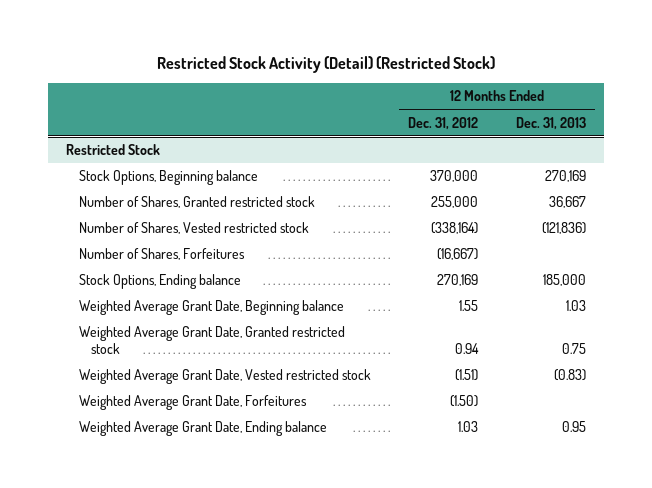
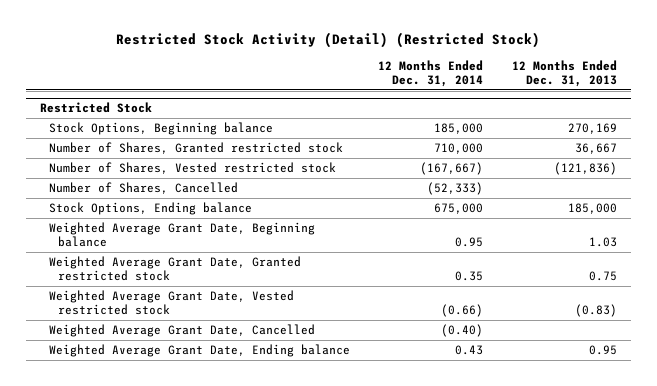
- | 12 Months Ended Dec. 31, 2012 | 12 Months Ended Dec. 31, 2013
+ | 12 Months Ended Dec. 31, 2014 | 12 Months Ended Dec. 31, 2013
@ Restricted Stock
- Number of Shares, Forfeitures | (16,667) |
+ Number of Shares, Cancelled | (52,333) |
- Weighted Average Grant Date, Forfeitures | (1.50) |
+ Weighted Average Grant Date, Cancelled | (0.40) |

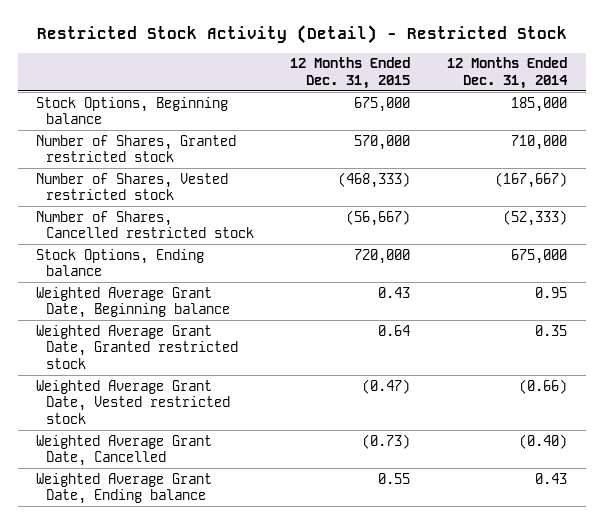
- Restricted Stock Activity (Detail) (Restricted Stock)
+ Restricted Stock Activity (Detail) - Restricted Stock
- | 12 Months Ended Dec. 31, 2014 | 12 Months Ended Dec. 31, 2013
+ | 12 Months Ended Dec. 31, 2015 | 12 Months Ended Dec. 31, 2014
- Restricted Stock
- Number of Shares, Cancelled | (52,333) |
+ Number of Shares, Cancelled restricted stock | (56,667) | (52,333)

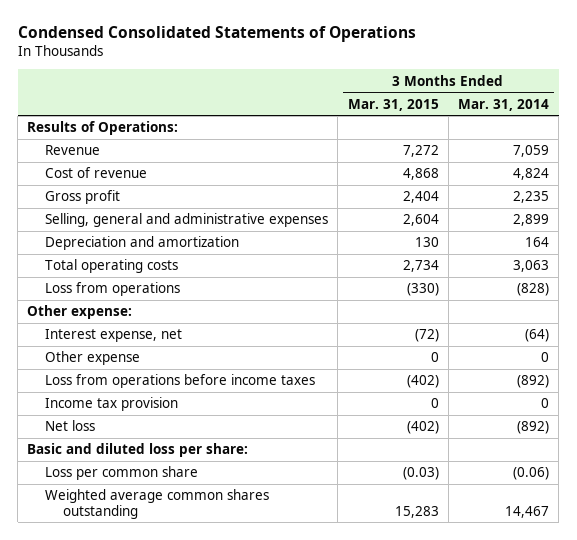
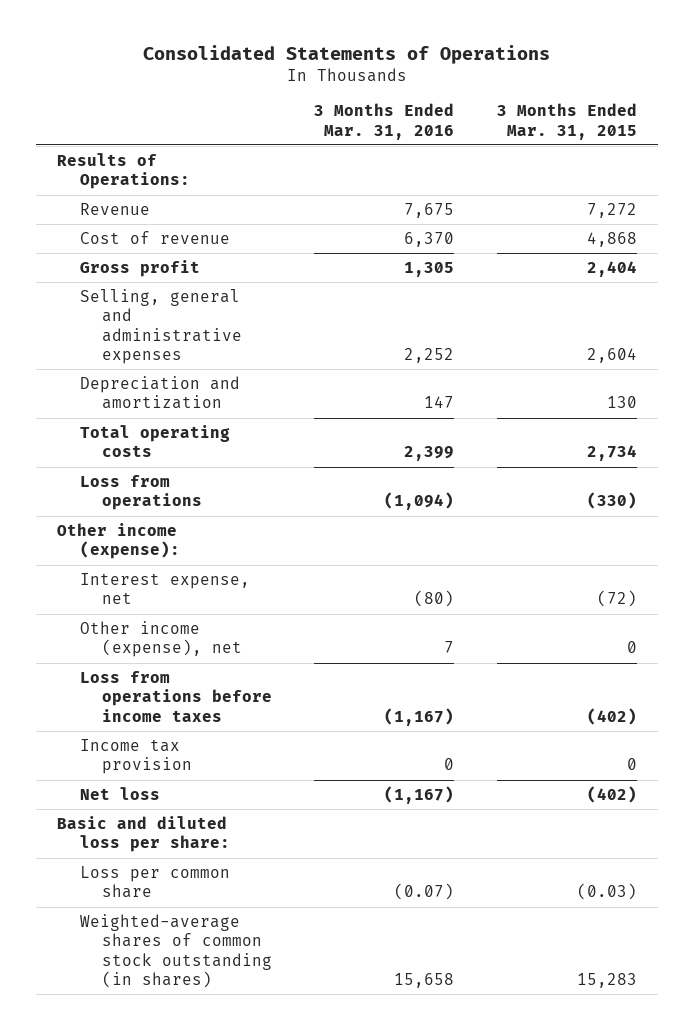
- Condensed Consolidated Statements of Operations
+ Consolidated Statements of Operations
- | 3 Months Ended Mar. 31, 2015 | 3 Months Ended Mar. 31, 2014
+ | 3 Months Ended Mar. 31, 2016 | 3 Months Ended Mar. 31, 2015
- Other expense:
+ Other income (expense):
- Other expense | 0 | 0
+ Other income (expense), net | 7 | 0
- Weighted average common shares outstanding | 15,283 | 14,467
+ Weighted-average shares of common stock outstanding (in shares) | 15,658 | 15,283

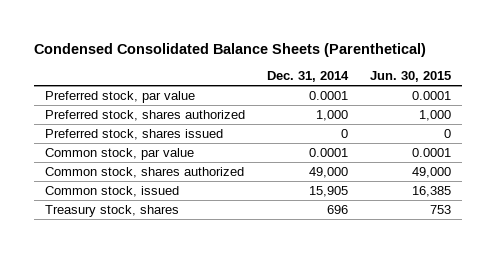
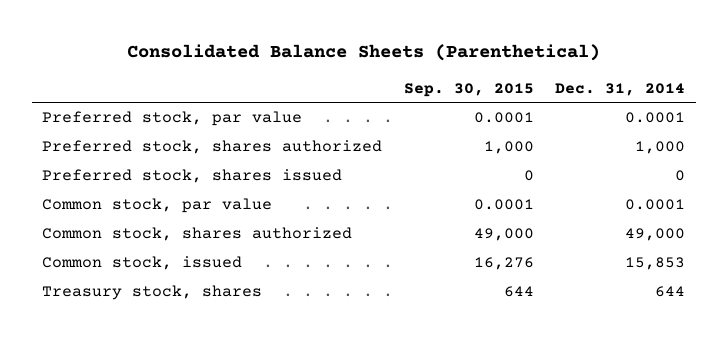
- Condensed Consolidated Balance Sheets (Parenthetical)
+ Consolidated Balance Sheets (Parenthetical)
- | Dec. 31, 2014 | Jun. 30, 2015
+ | Sep. 30, 2015 | Dec. 31, 2014
- Common stock, issued | 15,905 | 16,385
- Treasury stock, shares | 696 | 753
+ Common stock, issued | 16,276 | 15,853
+ Treasury stock, shares | 644 | 644

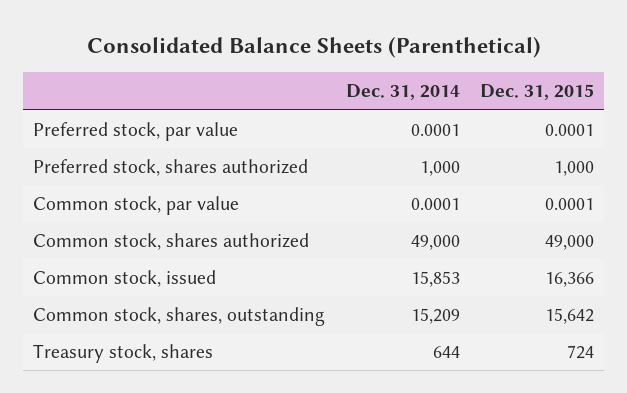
- | Sep. 30, 2015 | Dec. 31, 2014
+ | Dec. 31, 2014 | Dec. 31, 2015
- Preferred stock, shares issued | 0 | 0
+ Common stock, shares, outstanding | 15,209 | 15,642

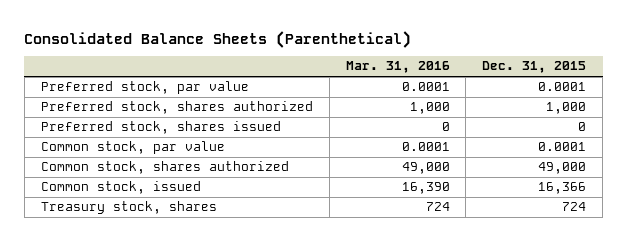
- | Dec. 31, 2014 | Dec. 31, 2015
+ | Mar. 31, 2016 | Dec. 31, 2015
+ Preferred stock, shares issued | 0 | 0
- Common stock, shares, outstanding | 15,209 | 15,642

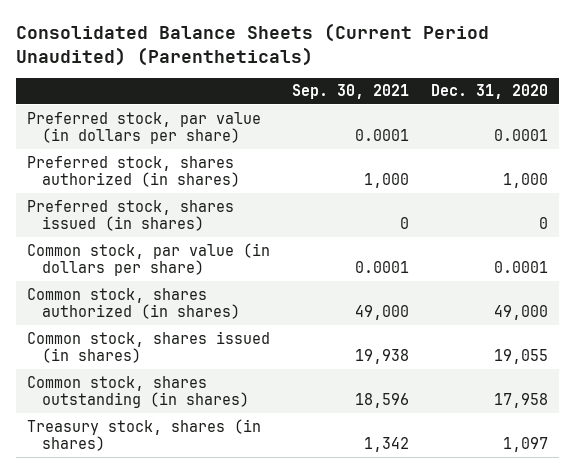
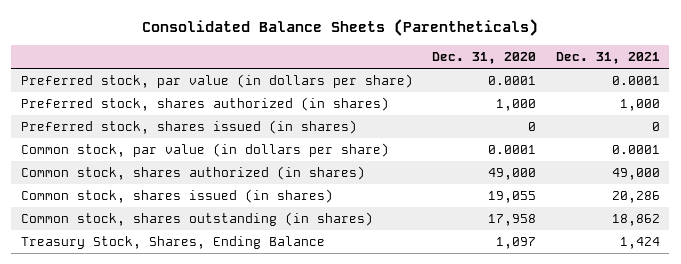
- Consolidated Balance Sheets (Current Period Unaudited) (Parentheticals)
+ Consolidated Balance Sheets (Parentheticals)
- | Sep. 30, 2021 | Dec. 31, 2020
+ | Dec. 31, 2020 | Dec. 31, 2021
- Treasury stock, shares (in shares) | 1,342 | 1,097
+ Treasury Stock, Shares, Ending Balance | 1,097 | 1,424

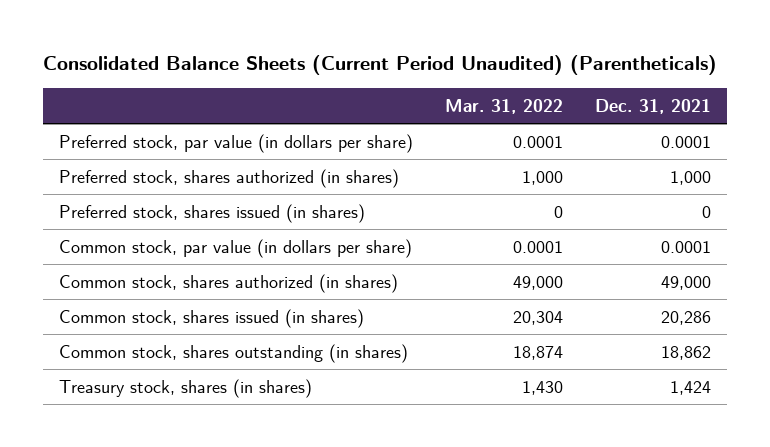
- Consolidated Balance Sheets (Parentheticals)
+ Consolidated Balance Sheets (Current Period Unaudited) (Parentheticals)
- | Dec. 31, 2020 | Dec. 31, 2021
+ | Mar. 31, 2022 | Dec. 31, 2021
- Treasury Stock, Shares, Ending Balance | 1,097 | 1,424
+ Treasury stock, shares (in shares) | 1,430 | 1,424

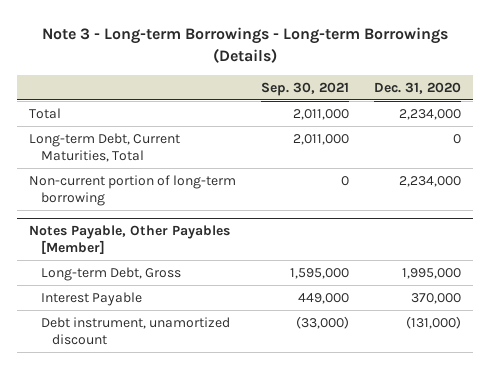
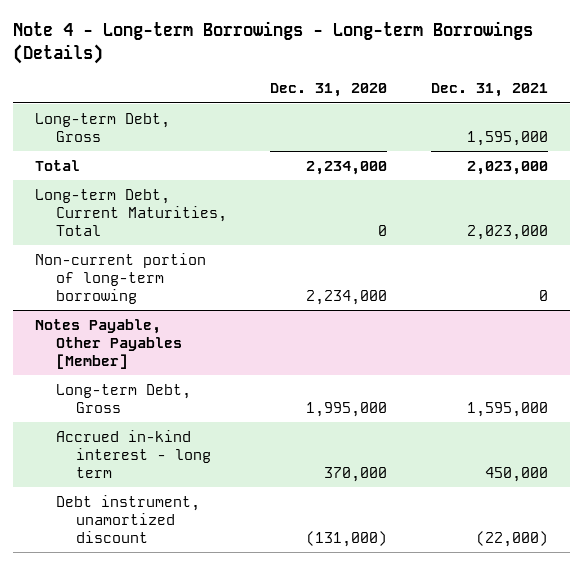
- Note 3 - Long-term Borrowings - Long-term Borrowings (Details)
+ Note 4 - Long-term Borrowings - Long-term Borrowings (Details)
- | Sep. 30, 2021 | Dec. 31, 2020
+ | Dec. 31, 2020 | Dec. 31, 2021
+ Long-term Debt, Gross | | 1,595,000
@ Notes Payable, Other Payables [Member]
- Interest Payable | 449,000 | 370,000
+ Accrued in-kind interest - long term | 370,000 | 450,000

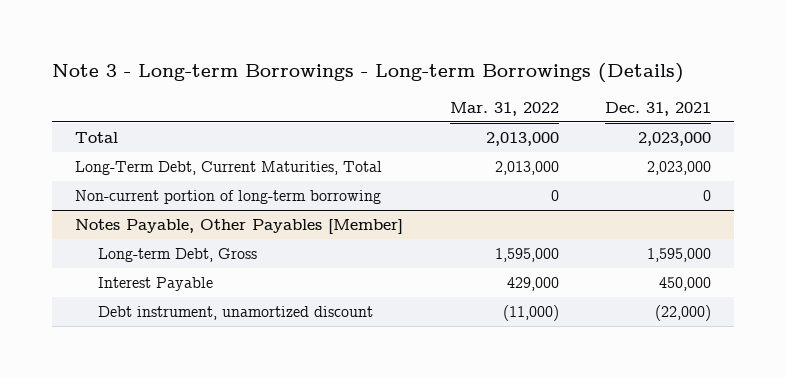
- Note 4 - Long-term Borrowings - Long-term Borrowings (Details)
+ Note 3 - Long-term Borrowings - Long-term Borrowings (Details)
- | Dec. 31, 2020 | Dec. 31, 2021
+ | Mar. 31, 2022 | Dec. 31, 2021
- Long-term Debt, Gross | | 1,595,000
- Long-term Debt, Current Maturities, Total | 0 | 2,023,000
+ Long-Term Debt, Current Maturities, Total | 2,013,000 | 2,023,000
@ Notes Payable, Other Payables [Member]
- Accrued in-kind interest - long term | 370,000 | 450,000
+ Interest Payable | 429,000 | 450,000

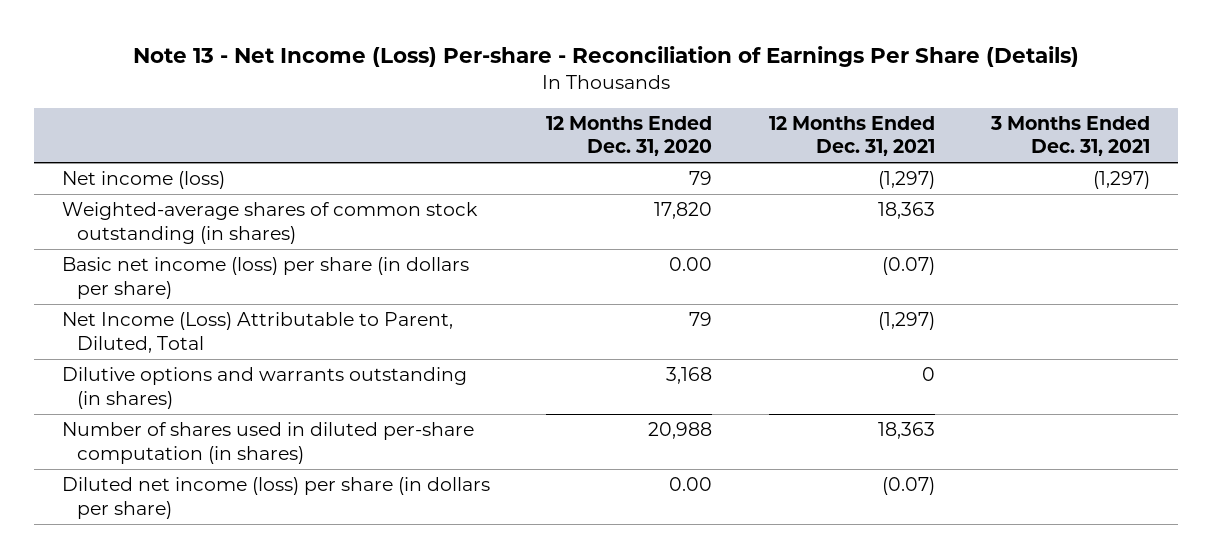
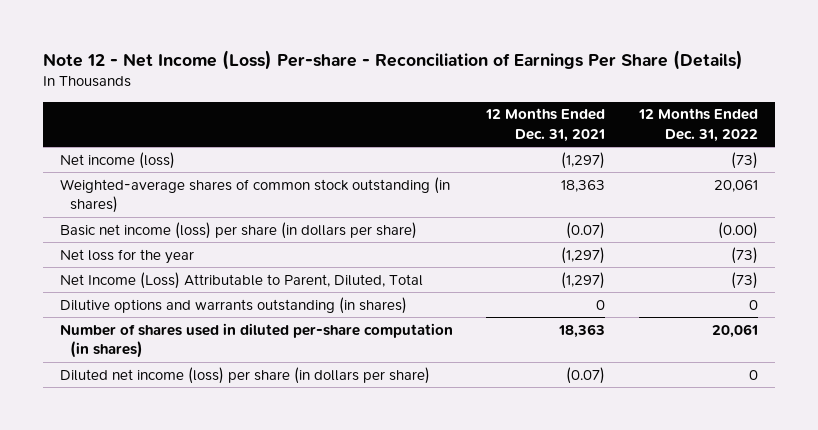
- Note 13 - Net Income (Loss) Per-share - Reconciliation of Earnings Per Share (Details)
+ Note 12 - Net Income (Loss) Per-share - Reconciliation of Earnings Per Share (Details)
- | 12 Months Ended Dec. 31, 2020 | 12 Months Ended Dec. 31, 2021 | 3 Months Ended Dec. 31, 2021
+ | 12 Months Ended Dec. 31, 2021 | 12 Months Ended Dec. 31, 2022
+ Net loss for the year | (1,297) | (73)

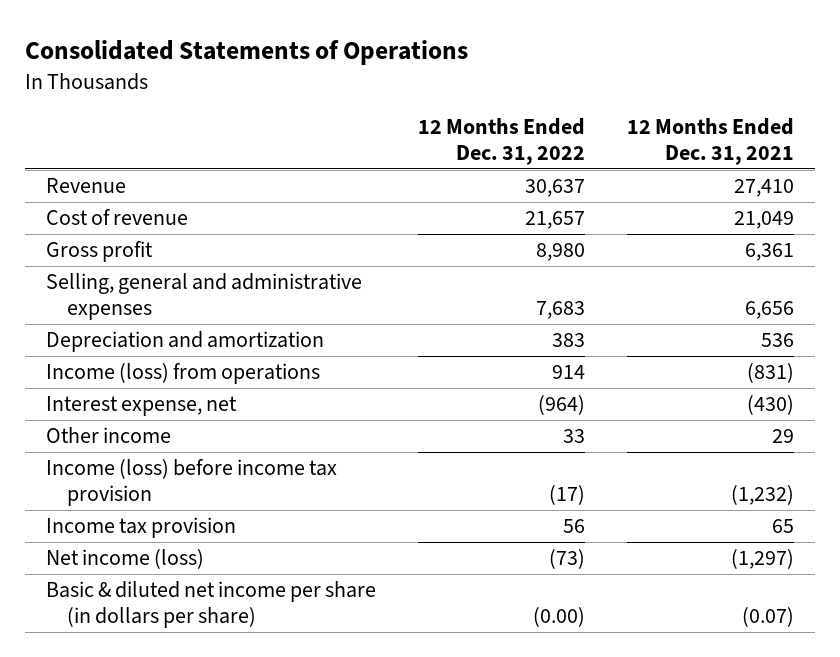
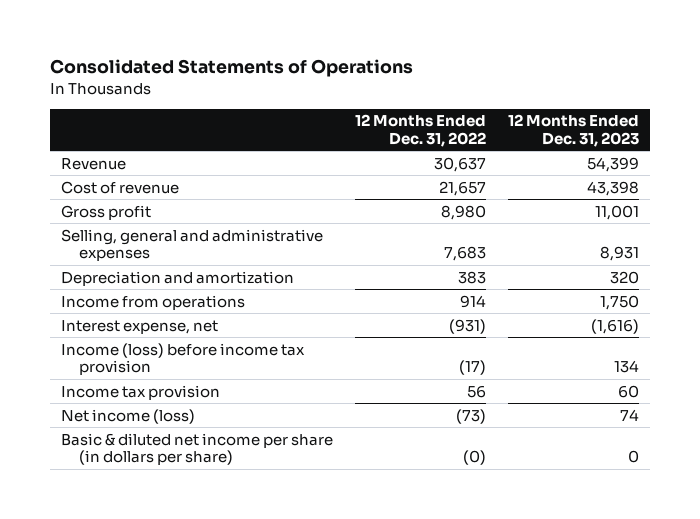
- | 12 Months Ended Dec. 31, 2022 | 12 Months Ended Dec. 31, 2021
+ | 12 Months Ended Dec. 31, 2022 | 12 Months Ended Dec. 31, 2023
- Income (loss) from operations | 914 | (831)
- Interest expense, net | (964) | (430)
- Other income | 33 | 29
+ Income from operations | 914 | 1,750
+ Interest expense, net | (931) | (1,616)
- Basic & diluted net income per share (in dollars per share) | (0.00) | (0.07)
+ Basic & diluted net income per share (in dollars per share) | (0) | 0

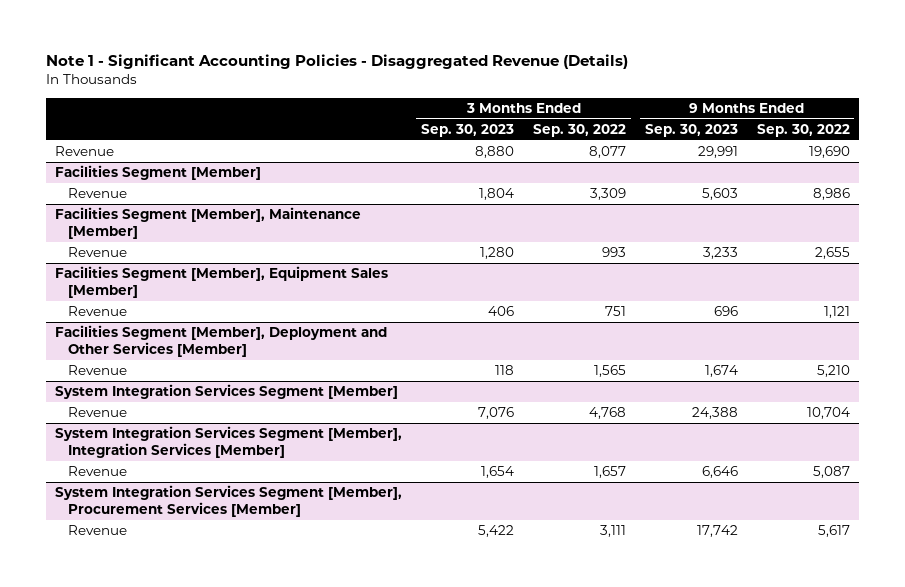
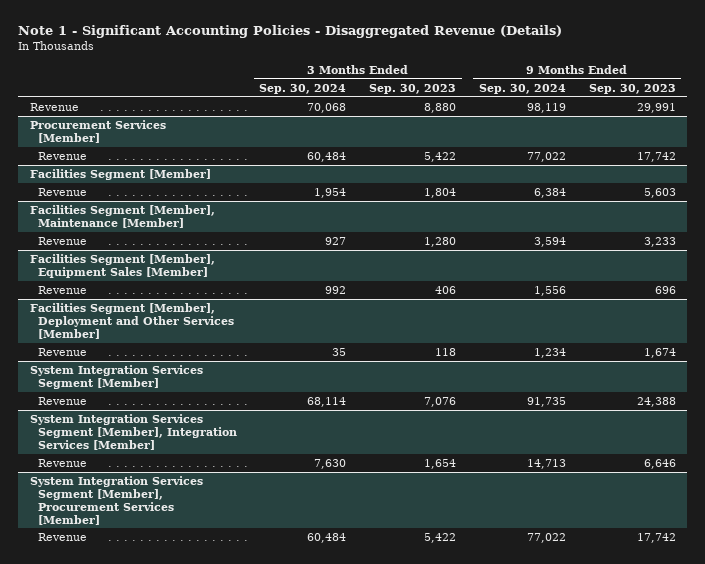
- | 3 Months Ended Sep. 30, 2023 | 3 Months Ended Sep. 30, 2022 | 9 Months Ended Sep. 30, 2023 | 9 Months Ended Sep. 30, 2022
+ | 3 Months Ended Sep. 30, 2024 | 3 Months Ended Sep. 30, 2023 | 9 Months Ended Sep. 30, 2024 | 9 Months Ended Sep. 30, 2023
+ Procurement Services [Member]
+ Revenue | 60,484 | 5,422 | 77,022 | 17,742

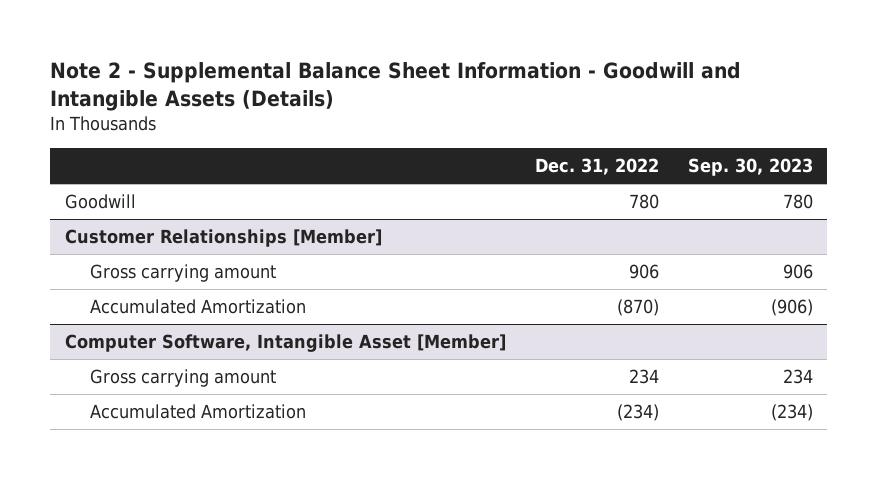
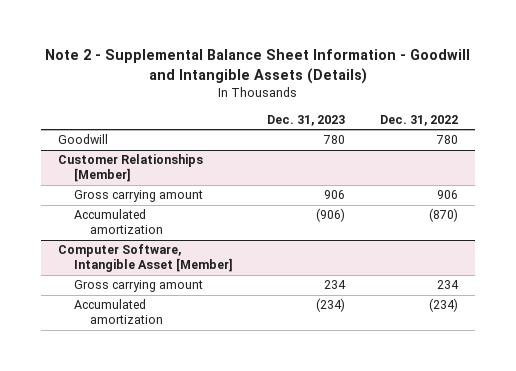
- | Dec. 31, 2022 | Sep. 30, 2023
+ | Dec. 31, 2023 | Dec. 31, 2022
@ Customer Relationships [Member]
- Accumulated Amortization | (870) | (906)
+ Accumulated amortization | (906) | (870)
@ Computer Software, Intangible Asset [Member]
- Accumulated Amortization | (234) | (234)
+ Accumulated amortization | (234) | (234)

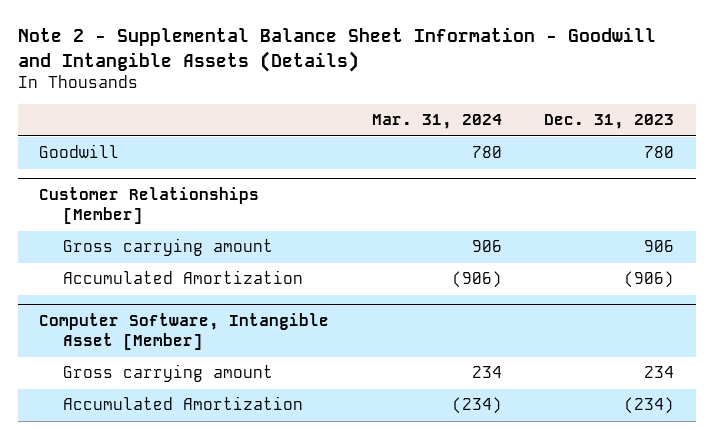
- | Dec. 31, 2023 | Dec. 31, 2022
+ | Mar. 31, 2024 | Dec. 31, 2023
@ Customer Relationships [Member]
- Accumulated amortization | (906) | (870)
+ Accumulated Amortization | (906) | (906)
@ Computer Software, Intangible Asset [Member]
- Accumulated amortization | (234) | (234)
+ Accumulated Amortization | (234) | (234)

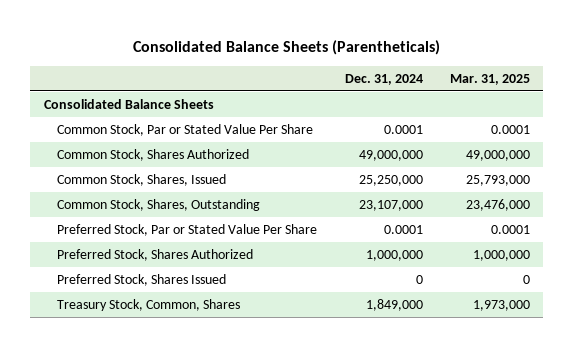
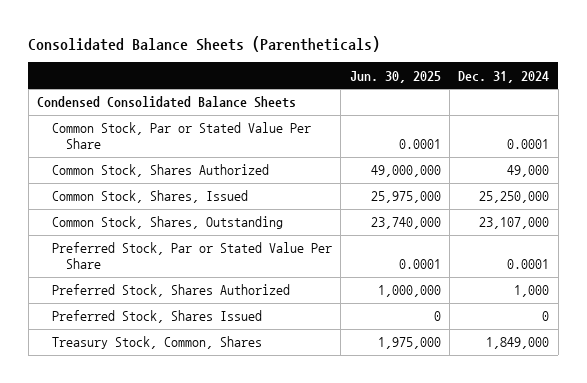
- | Dec. 31, 2024 | Mar. 31, 2025
+ | Jun. 30, 2025 | Dec. 31, 2024
- Consolidated Balance Sheets
+ Condensed Consolidated Balance Sheets
- Common Stock, Shares Authorized | 49,000,000 | 49,000,000
+ Common Stock, Shares Authorized | 49,000,000 | 49,000
- Preferred Stock, Shares Authorized | 1,000,000 | 1,000,000
+ Preferred Stock, Shares Authorized | 1,000,000 | 1,000

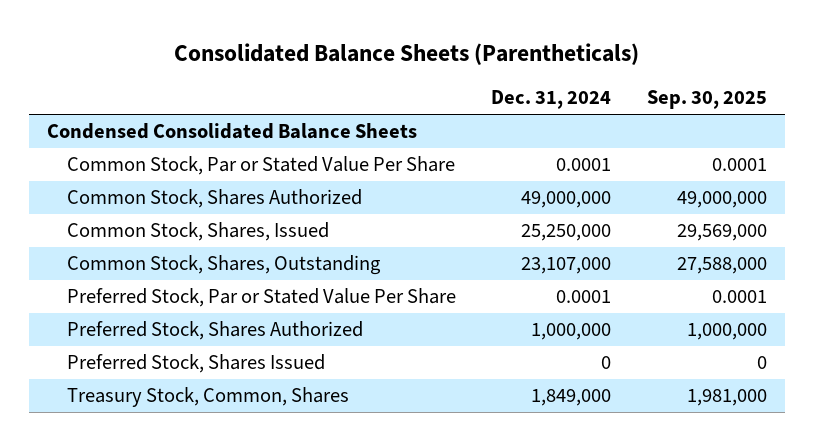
- | Jun. 30, 2025 | Dec. 31, 2024
+ | Dec. 31, 2024 | Sep. 30, 2025
- Common Stock, Shares Authorized | 49,000,000 | 49,000
+ Common Stock, Shares Authorized | 49,000,000 | 49,000,000
- Preferred Stock, Shares Authorized | 1,000,000 | 1,000
+ Preferred Stock, Shares Authorized | 1,000,000 | 1,000,000

